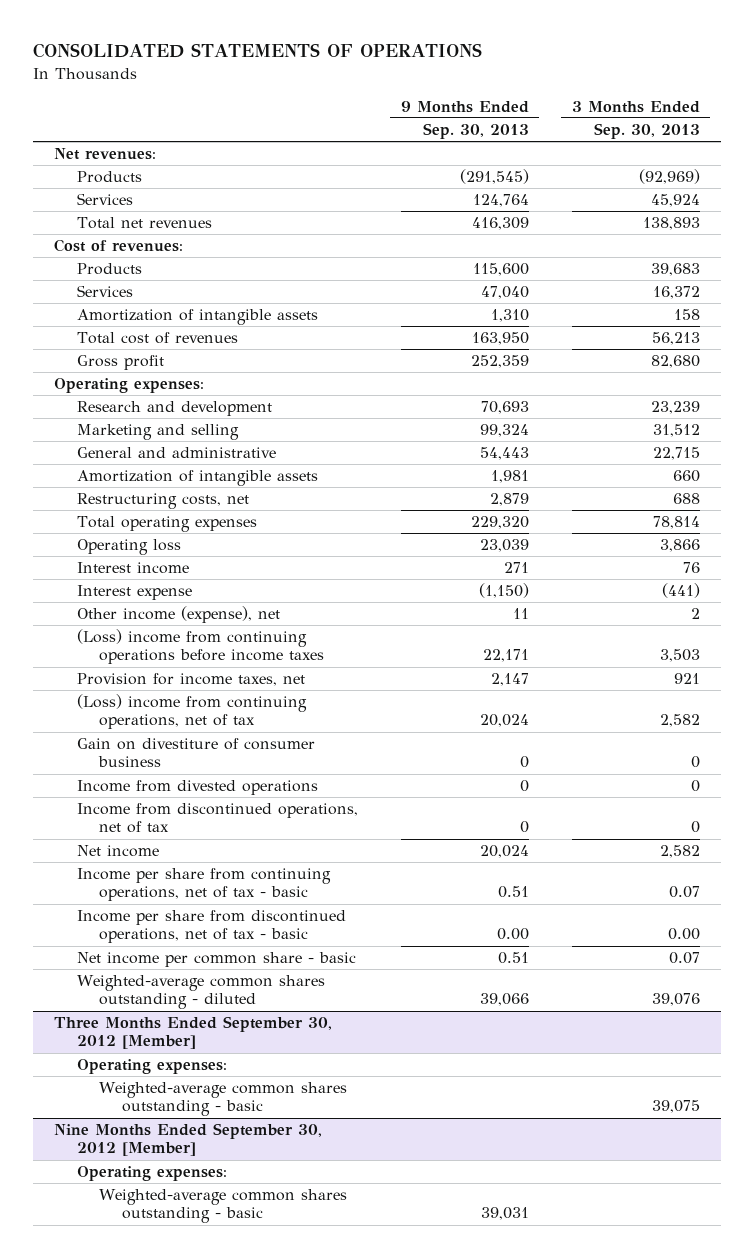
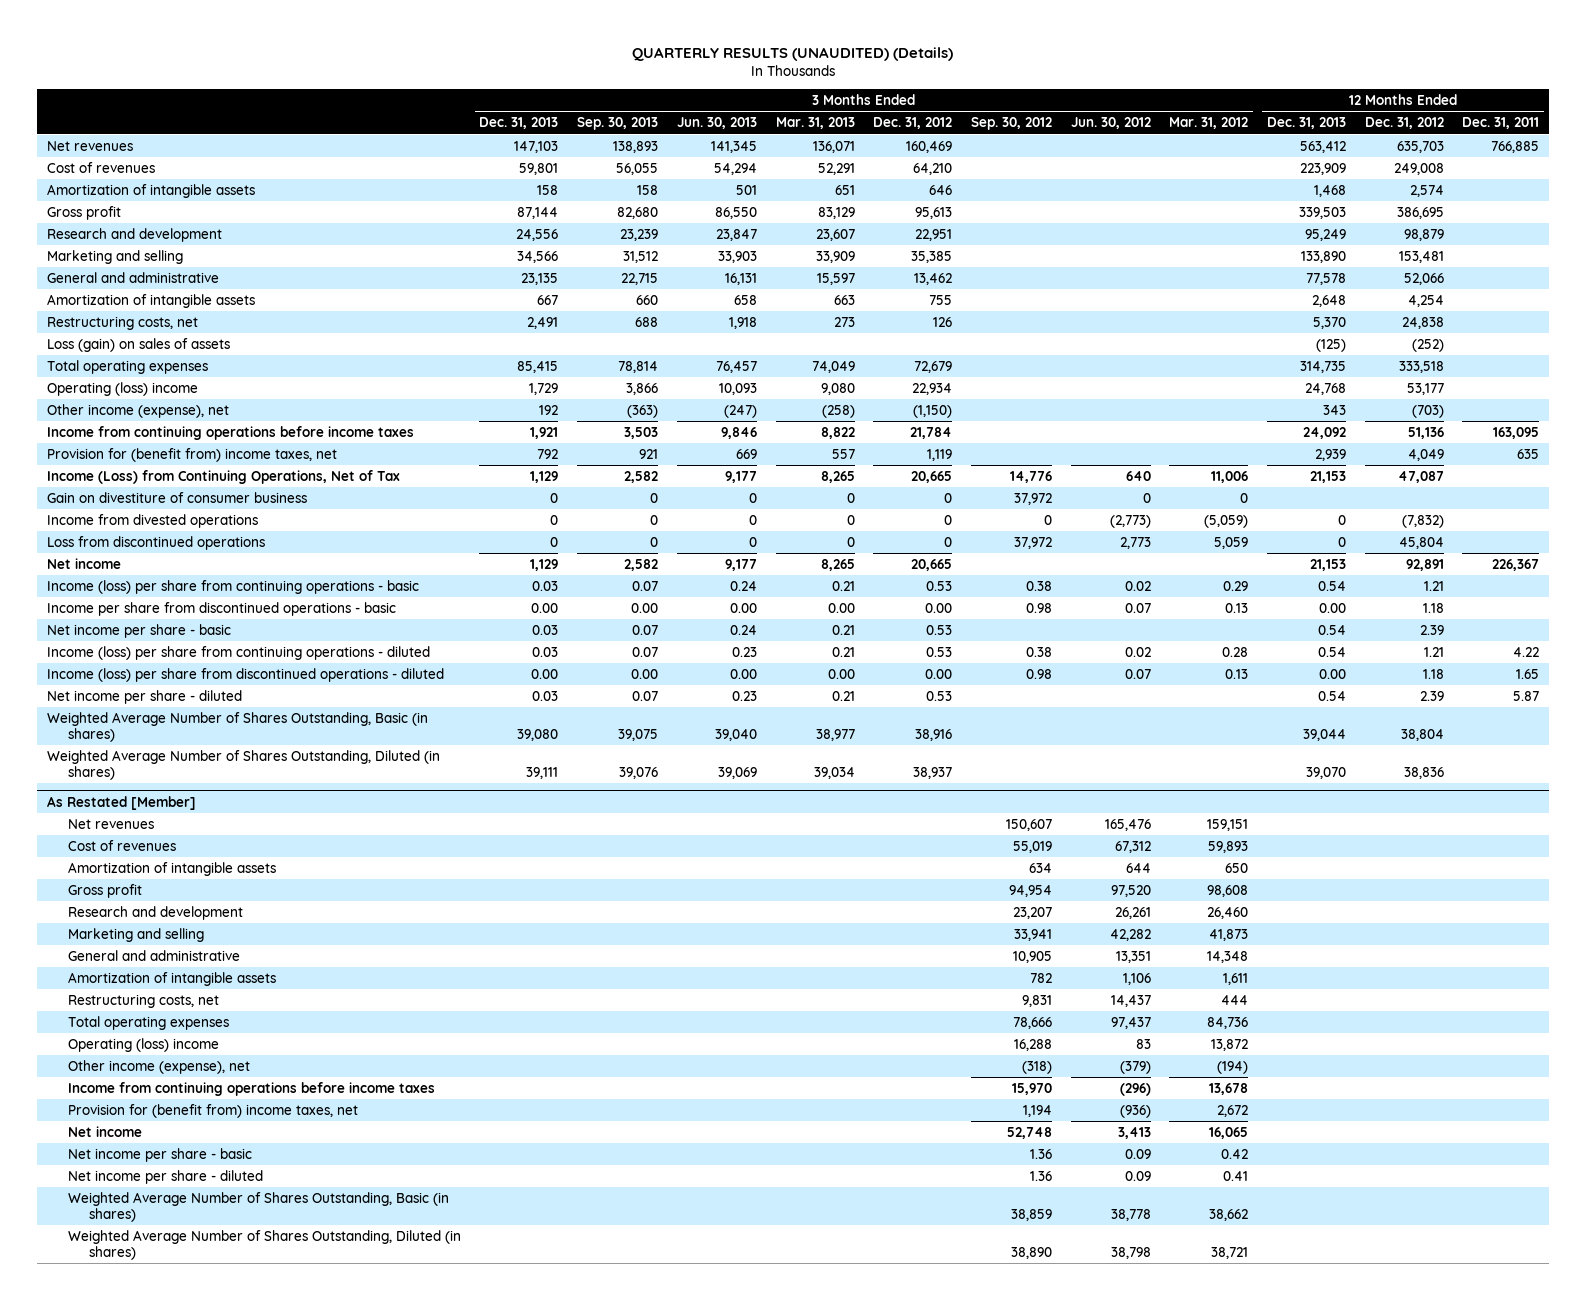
- CONSOLIDATED STATEMENTS OF OPERATIONS
+ QUARTERLY RESULTS (UNAUDITED) (Details)
- | 9 Months Ended Sep. 30, 2013 | 3 Months Ended Sep. 30, 2013
+ | 3 Months Ended Dec. 31, 2013 | 3 Months Ended Sep. 30, 2013 | 3 Months Ended Jun. 30, 2013 | 3 Months Ended Mar. 31, 2013 | 3 Months Ended Dec. 31, 2012 | 3 Months Ended Sep. 30, 2012 | 3 Months Ended Jun. 30, 2012 | 3 Months Ended Mar. 31, 2012 | 12 Months Ended Dec. 31, 2013 | 12 Months Ended Dec. 31, 2012 | 12 Months Ended Dec. 31, 2011
- Net revenues:
- Products | (291,545) | (92,969)
- Services | 124,764 | 45,924
- Total net revenues | 416,309 | 138,893
- Cost of revenues:
- Products | 115,600 | 39,683
- Services | 47,040 | 16,372
+ Net revenues | 147,103 | 138,893 | 141,345 | 136,071 | 160,469 | | | | 563,412 | 635,703 | 766,885
+ Cost of revenues | 59,801 | 56,055 | 54,294 | 52,291 | 64,210 | | | | 223,909 | 249,008 |
- Total cost of revenues | 163,950 | 56,213
- Operating expenses:
+ Loss (gain) on sales of assets | | | | | | | | | (125) | (252) |
- Operating loss | 23,039 | 3,866
- Interest income | 271 | 76
- Interest expense | (1,150) | (441)
- Other income (expense), net | 11 | 2
- (Loss) income from continuing operations before income taxes | 22,171 | 3,503
- Provision for income taxes, net | 2,147 | 921
- (Loss) income from continuing operations, net of tax | 20,024 | 2,582
+ Operating (loss) income | 1,729 | 3,866 | 10,093 | 9,080 | 22,934 | | | | 24,768 | 53,177 |
+ Other income (expense), net | 192 | (363) | (247) | (258) | (1,150) | | | | 343 | (703) |
+ Income from continuing operations before income taxes | 1,921 | 3,503 | 9,846 | 8,822 | 21,784 | | | | 24,092 | 51,136 | 163,095
+ Provision for (benefit from) income taxes, net | 792 | 921 | 669 | 557 | 1,119 | | | | 2,939 | 4,049 | 635
+ Income (Loss) from Continuing Operations, Net of Tax | 1,129 | 2,582 | 9,177 | 8,265 | 20,665 | 14,776 | 640 | 11,006 | 21,153 | 47,087 |
- Income from discontinued operations, net of tax | 0 | 0
+ Loss from discontinued operations | 0 | 0 | 0 | 0 | 0 | 37,972 | 2,773 | 5,059 | 0 | 45,804 |
- Income per share from continuing operations, net of tax - basic | 0.51 | 0.07
- Income per share from discontinued operations, net of tax - basic | 0.00 | 0.00
- Net income per common share - basic | 0.51 | 0.07
- Weighted-average common shares outstanding - diluted | 39,066 | 39,076
- Three Months Ended September 30, 2012 [Member]
- Operating expenses:
- Weighted-average common shares outstanding - basic | | 39,075
- Nine Months Ended September 30, 2012 [Member]
- Operating expenses:
- Weighted-average common shares outstanding - basic | 39,031 |
+ Income (loss) per share from continuing operations - basic | 0.03 | 0.07 | 0.24 | 0.21 | 0.53 | 0.38 | 0.02 | 0.29 | 0.54 | 1.21 |
+ Income per share from discontinued operations - basic | 0.00 | 0.00 | 0.00 | 0.00 | 0.00 | 0.98 | 0.07 | 0.13 | 0.00 | 1.18 |
+ Net income per share - basic | 0.03 | 0.07 | 0.24 | 0.21 | 0.53 | | | | 0.54 | 2.39 |
+ Income (loss) per share from continuing operations - diluted | 0.03 | 0.07 | 0.23 | 0.21 | 0.53 | 0.38 | 0.02 | 0.28 | 0.54 | 1.21 | 4.22
+ Income (loss) per share from discontinued operations - diluted | 0.00 | 0.00 | 0.00 | 0.00 | 0.00 | 0.98 | 0.07 | 0.13 | 0.00 | 1.18 | 1.65
+ Net income per share - diluted | 0.03 | 0.07 | 0.23 | 0.21 | 0.53 | | | | 0.54 | 2.39 | 5.87
+ Weighted Average Number of Shares Outstanding, Basic (in shares) | 39,080 | 39,075 | 39,040 | 38,977 | 38,916 | | | | 39,044 | 38,804 |
+ Weighted Average Number of Shares Outstanding, Diluted (in shares) | 39,111 | 39,076 | 39,069 | 39,034 | 38,937 | | | | 39,070 | 38,836 |
+ As Restated [Member]
+ Net revenues | | | | | | 150,607 | 165,476 | 159,151 | | |
+ Cost of revenues | | | | | | 55,019 | 67,312 | 59,893 | | |
+ Amortization of intangible assets | | | | | | 634 | 644 | 650 | | |
+ Gross profit | | | | | | 94,954 | 97,520 | 98,608 | | |
+ Research and development | | | | | | 23,207 | 26,261 | 26,460 | | |
+ Marketing and selling | | | | | | 33,941 | 42,282 | 41,873 | | |
+ General and administrative | | | | | | 10,905 | 13,351 | 14,348 | | |
+ Amortization of intangible assets | | | | | | 782 | 1,106 | 1,611 | | |
+ Restructuring costs, net | | | | | | 9,831 | 14,437 | 444 | | |
+ Total operating expenses | | | | | | 78,666 | 97,437 | 84,736 | | |
+ Operating (loss) income | | | | | | 16,288 | 83 | 13,872 | | |
+ Other income (expense), net | | | | | | (318) | (379) | (194) | | |
+ Income from continuing operations before income taxes | | | | | | 15,970 | (296) | 13,678 | | |
+ Provision for (benefit from) income taxes, net | | | | | | 1,194 | (936) | 2,672 | | |
+ Net income | | | | | | 52,748 | 3,413 | 16,065 | | |
+ Net income per share - basic | | | | | | 1.36 | 0.09 | 0.42 | | |
+ Net income per share - diluted | | | | | | 1.36 | 0.09 | 0.41 | | |
+ Weighted Average Number of Shares Outstanding, Basic (in shares) | | | | | | 38,859 | 38,778 | 38,662 | | |
+ Weighted Average Number of Shares Outstanding, Diluted (in shares) | | | | | | 38,890 | 38,798 | 38,721 | | |

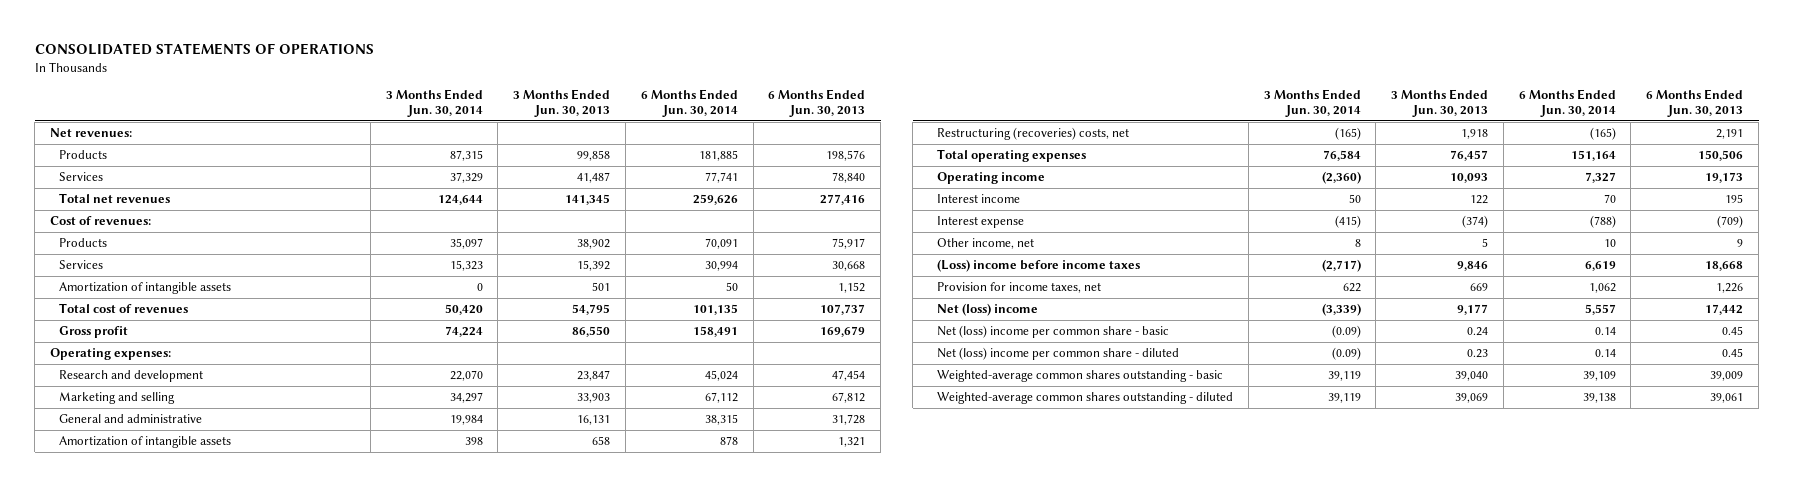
- QUARTERLY RESULTS (UNAUDITED) (Details)
+ CONSOLIDATED STATEMENTS OF OPERATIONS
- | 3 Months Ended Dec. 31, 2013 | 3 Months Ended Sep. 30, 2013 | 3 Months Ended Jun. 30, 2013 | 3 Months Ended Mar. 31, 2013 | 3 Months Ended Dec. 31, 2012 | 3 Months Ended Sep. 30, 2012 | 3 Months Ended Jun. 30, 2012 | 3 Months Ended Mar. 31, 2012 | 12 Months Ended Dec. 31, 2013 | 12 Months Ended Dec. 31, 2012 | 12 Months Ended Dec. 31, 2011
+ | 3 Months Ended Jun. 30, 2014 | 3 Months Ended Jun. 30, 2013 | 6 Months Ended Jun. 30, 2014 | 6 Months Ended Jun. 30, 2013
- Net revenues | 147,103 | 138,893 | 141,345 | 136,071 | 160,469 | | | | 563,412 | 635,703 | 766,885
- Cost of revenues | 59,801 | 56,055 | 54,294 | 52,291 | 64,210 | | | | 223,909 | 249,008 |
+ Net revenues:
+ Products | 87,315 | 99,858 | 181,885 | 198,576
+ Services | 37,329 | 41,487 | 77,741 | 78,840
+ Total net revenues | 124,644 | 141,345 | 259,626 | 277,416
+ Cost of revenues:
+ Products | 35,097 | 38,902 | 70,091 | 75,917
+ Services | 15,323 | 15,392 | 30,994 | 30,668
+ Total cost of revenues | 50,420 | 54,795 | 101,135 | 107,737
+ Operating expenses:
- Restructuring costs, net | 2,491 | 688 | 1,918 | 273 | 126 | | | | 5,370 | 24,838 |
- Loss (gain) on sales of assets | | | | | | | | | (125) | (252) |
+ Restructuring (recoveries) costs, net | (165) | 1,918 | (165) | 2,191
- Operating (loss) income | 1,729 | 3,866 | 10,093 | 9,080 | 22,934 | | | | 24,768 | 53,177 |
- Other income (expense), net | 192 | (363) | (247) | (258) | (1,150) | | | | 343 | (703) |
- Income from continuing operations before income taxes | 1,921 | 3,503 | 9,846 | 8,822 | 21,784 | | | | 24,092 | 51,136 | 163,095
- Provision for (benefit from) income taxes, net | 792 | 921 | 669 | 557 | 1,119 | | | | 2,939 | 4,049 | 635
- Income (Loss) from Continuing Operations, Net of Tax | 1,129 | 2,582 | 9,177 | 8,265 | 20,665 | 14,776 | 640 | 11,006 | 21,153 | 47,087 |
- Gain on divestiture of consumer business | 0 | 0 | 0 | 0 | 0 | 37,972 | 0 | 0 | | |
- Income from divested operations | 0 | 0 | 0 | 0 | 0 | 0 | (2,773) | (5,059) | 0 | (7,832) |
- Loss from discontinued operations | 0 | 0 | 0 | 0 | 0 | 37,972 | 2,773 | 5,059 | 0 | 45,804 |
- Net income | 1,129 | 2,582 | 9,177 | 8,265 | 20,665 | | | | 21,153 | 92,891 | 226,367
- Income (loss) per share from continuing operations - basic | 0.03 | 0.07 | 0.24 | 0.21 | 0.53 | 0.38 | 0.02 | 0.29 | 0.54 | 1.21 |
- Income per share from discontinued operations - basic | 0.00 | 0.00 | 0.00 | 0.00 | 0.00 | 0.98 | 0.07 | 0.13 | 0.00 | 1.18 |
- Net income per share - basic | 0.03 | 0.07 | 0.24 | 0.21 | 0.53 | | | | 0.54 | 2.39 |
- Income (loss) per share from continuing operations - diluted | 0.03 | 0.07 | 0.23 | 0.21 | 0.53 | 0.38 | 0.02 | 0.28 | 0.54 | 1.21 | 4.22
- Income (loss) per share from discontinued operations - diluted | 0.00 | 0.00 | 0.00 | 0.00 | 0.00 | 0.98 | 0.07 | 0.13 | 0.00 | 1.18 | 1.65
- Net income per share - diluted | 0.03 | 0.07 | 0.23 | 0.21 | 0.53 | | | | 0.54 | 2.39 | 5.87
- Weighted Average Number of Shares Outstanding, Basic (in shares) | 39,080 | 39,075 | 39,040 | 38,977 | 38,916 | | | | 39,044 | 38,804 |
- Weighted Average Number of Shares Outstanding, Diluted (in shares) | 39,111 | 39,076 | 39,069 | 39,034 | 38,937 | | | | 39,070 | 38,836 |
- As Restated [Member]
- Net revenues | | | | | | 150,607 | 165,476 | 159,151 | | |
- Cost of revenues | | | | | | 55,019 | 67,312 | 59,893 | | |
- Amortization of intangible assets | | | | | | 634 | 644 | 650 | | |
- Gross profit | | | | | | 94,954 | 97,520 | 98,608 | | |
- Research and development | | | | | | 23,207 | 26,261 | 26,460 | | |
- Marketing and selling | | | | | | 33,941 | 42,282 | 41,873 | | |
- General and administrative | | | | | | 10,905 | 13,351 | 14,348 | | |
- Amortization of intangible assets | | | | | | 782 | 1,106 | 1,611 | | |
- Restructuring costs, net | | | | | | 9,831 | 14,437 | 444 | | |
- Total operating expenses | | | | | | 78,666 | 97,437 | 84,736 | | |
- Operating (loss) income | | | | | | 16,288 | 83 | 13,872 | | |
- Other income (expense), net | | | | | | (318) | (379) | (194) | | |
- Income from continuing operations before income taxes | | | | | | 15,970 | (296) | 13,678 | | |
- Provision for (benefit from) income taxes, net | | | | | | 1,194 | (936) | 2,672 | | |
- Net income | | | | | | 52,748 | 3,413 | 16,065 | | |
- Net income per share - basic | | | | | | 1.36 | 0.09 | 0.42 | | |
- Net income per share - diluted | | | | | | 1.36 | 0.09 | 0.41 | | |
- Weighted Average Number of Shares Outstanding, Basic (in shares) | | | | | | 38,859 | 38,778 | 38,662 | | |
- Weighted Average Number of Shares Outstanding, Diluted (in shares) | | | | | | 38,890 | 38,798 | 38,721 | | |
+ Operating income | (2,360) | 10,093 | 7,327 | 19,173
+ Interest income | 50 | 122 | 70 | 195
+ Interest expense | (415) | (374) | (788) | (709)
+ Other income, net | 8 | 5 | 10 | 9
+ (Loss) income before income taxes | (2,717) | 9,846 | 6,619 | 18,668
+ Provision for income taxes, net | 622 | 669 | 1,062 | 1,226
+ Net (loss) income | (3,339) | 9,177 | 5,557 | 17,442
+ Net (loss) income per common share - basic | (0.09) | 0.24 | 0.14 | 0.45
+ Net (loss) income per common share - diluted | (0.09) | 0.23 | 0.14 | 0.45
+ Weighted-average common shares outstanding - basic | 39,119 | 39,040 | 39,109 | 39,009
+ Weighted-average common shares outstanding - diluted | 39,119 | 39,069 | 39,138 | 39,061

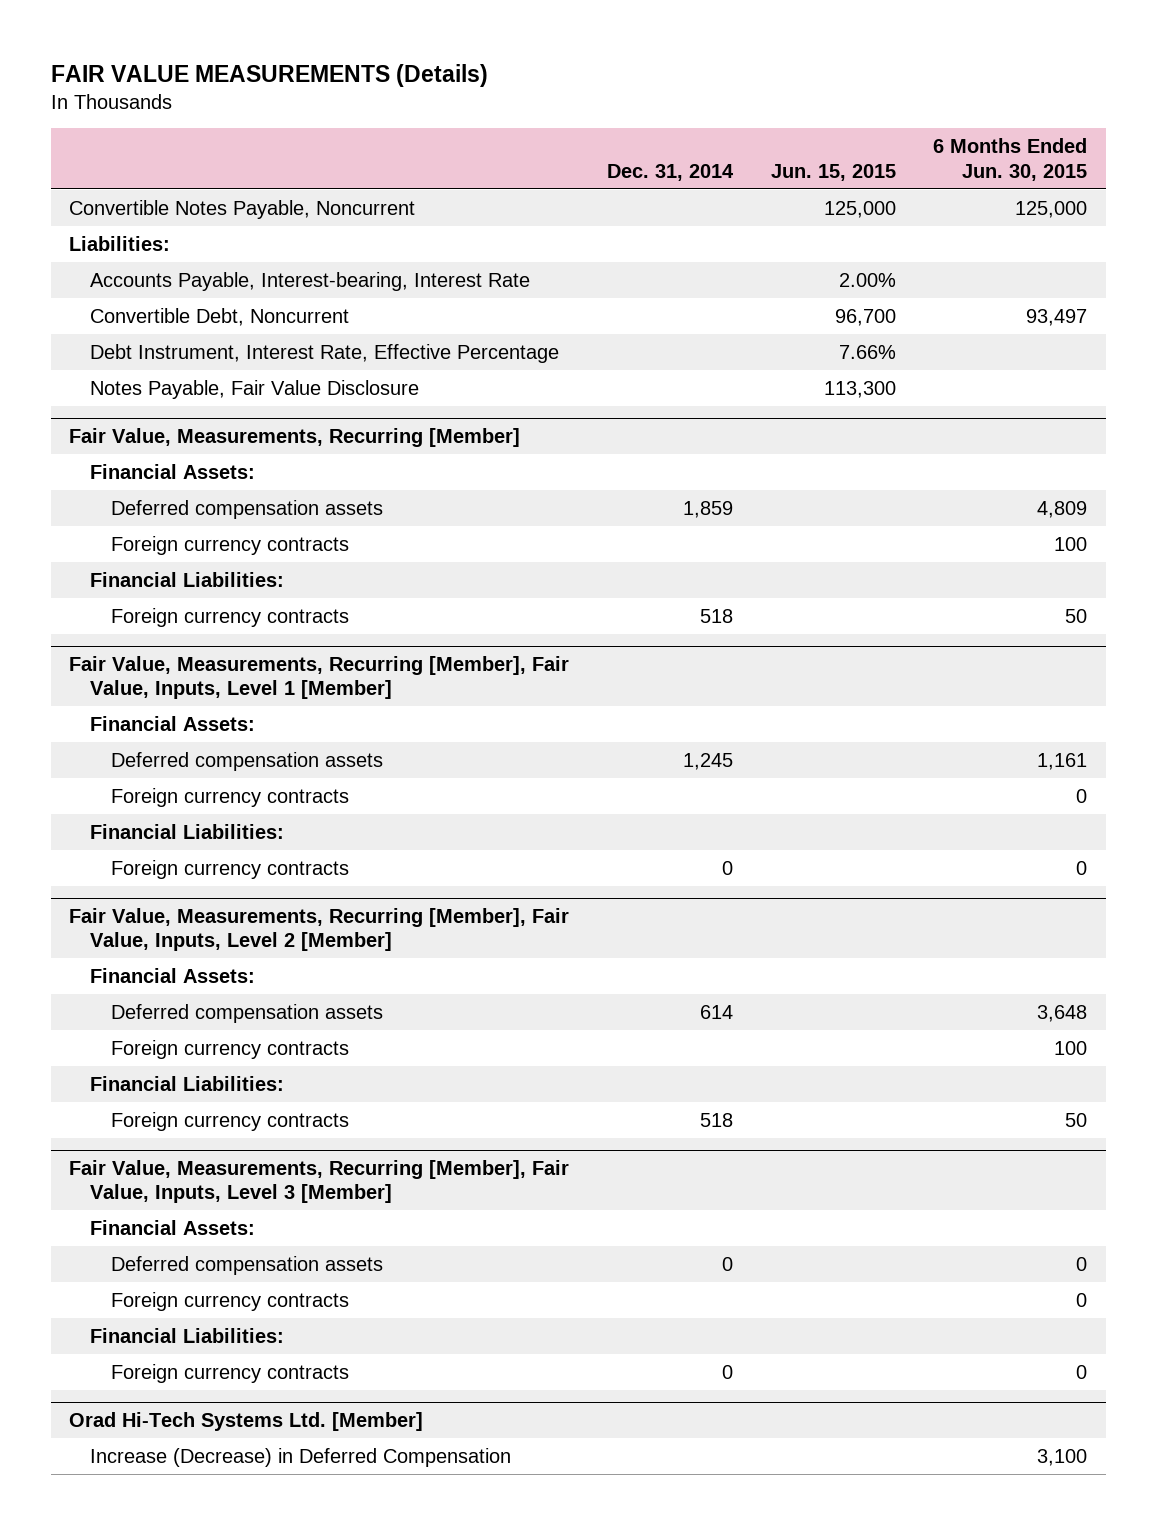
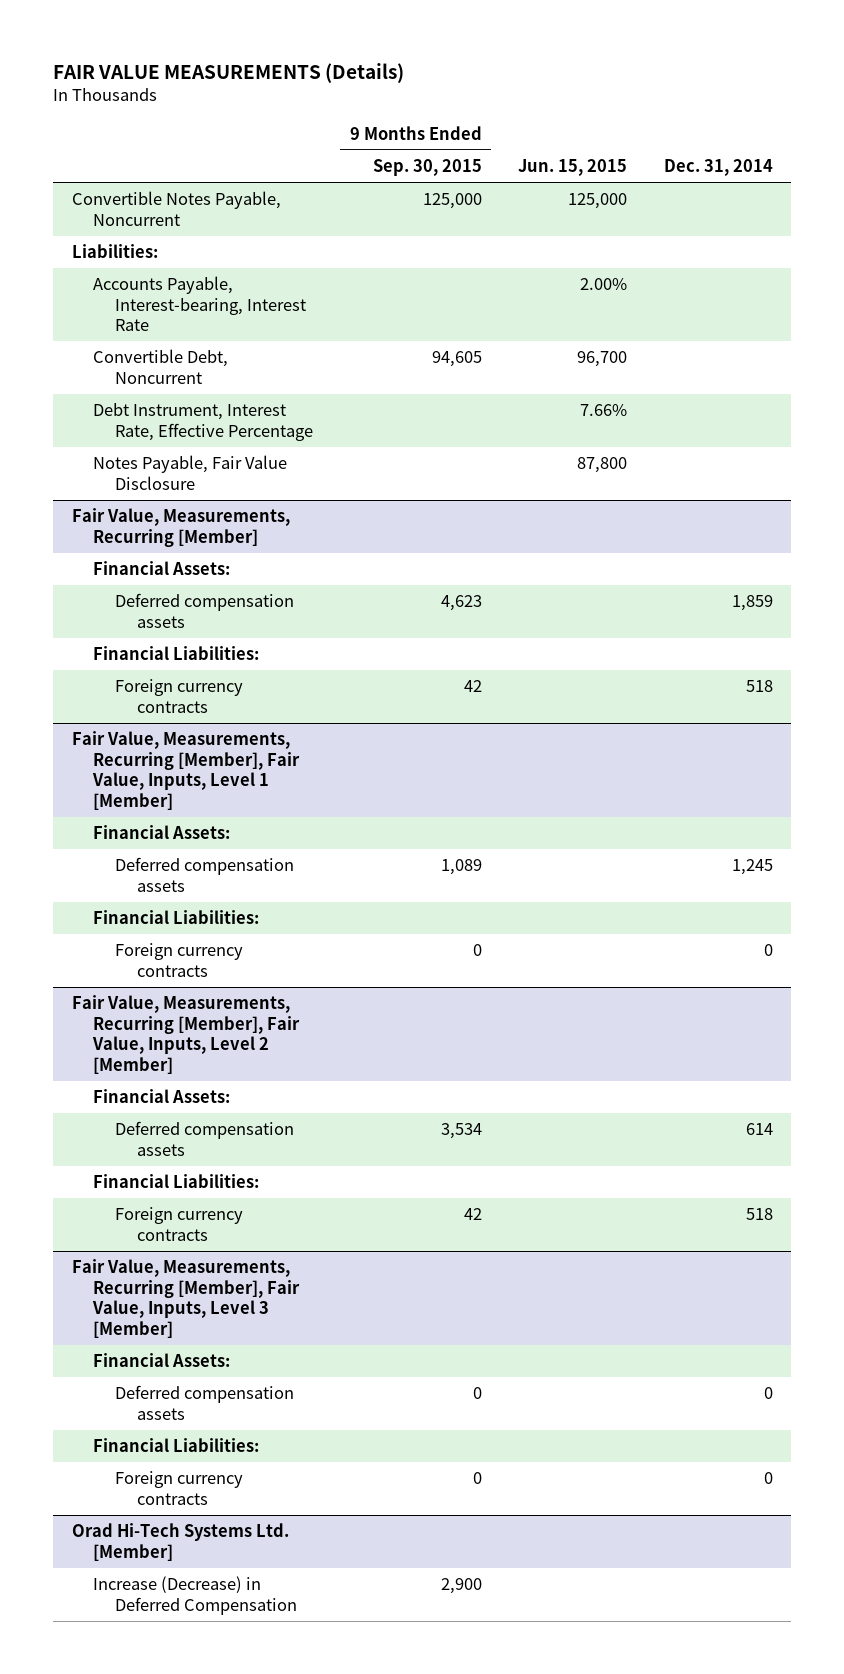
- | Dec. 31, 2014 | Jun. 15, 2015 | 6 Months Ended Jun. 30, 2015
+ | 9 Months Ended Sep. 30, 2015 | Jun. 15, 2015 | Dec. 31, 2014
- Notes Payable, Fair Value Disclosure | | 113,300 |
+ Notes Payable, Fair Value Disclosure | | 87,800 |
@ Fair Value, Measurements, Recurring [Member]
- Foreign currency contracts | | | 100
@ Fair Value, Measurements, Recurring [Member], Fair Value, Inputs, Level 1 [Member]
- Foreign currency contracts | | | 0
@ Fair Value, Measurements, Recurring [Member], Fair Value, Inputs, Level 2 [Member]
- Foreign currency contracts | | | 100
@ Fair Value, Measurements, Recurring [Member], Fair Value, Inputs, Level 3 [Member]
- Foreign currency contracts | | | 0

